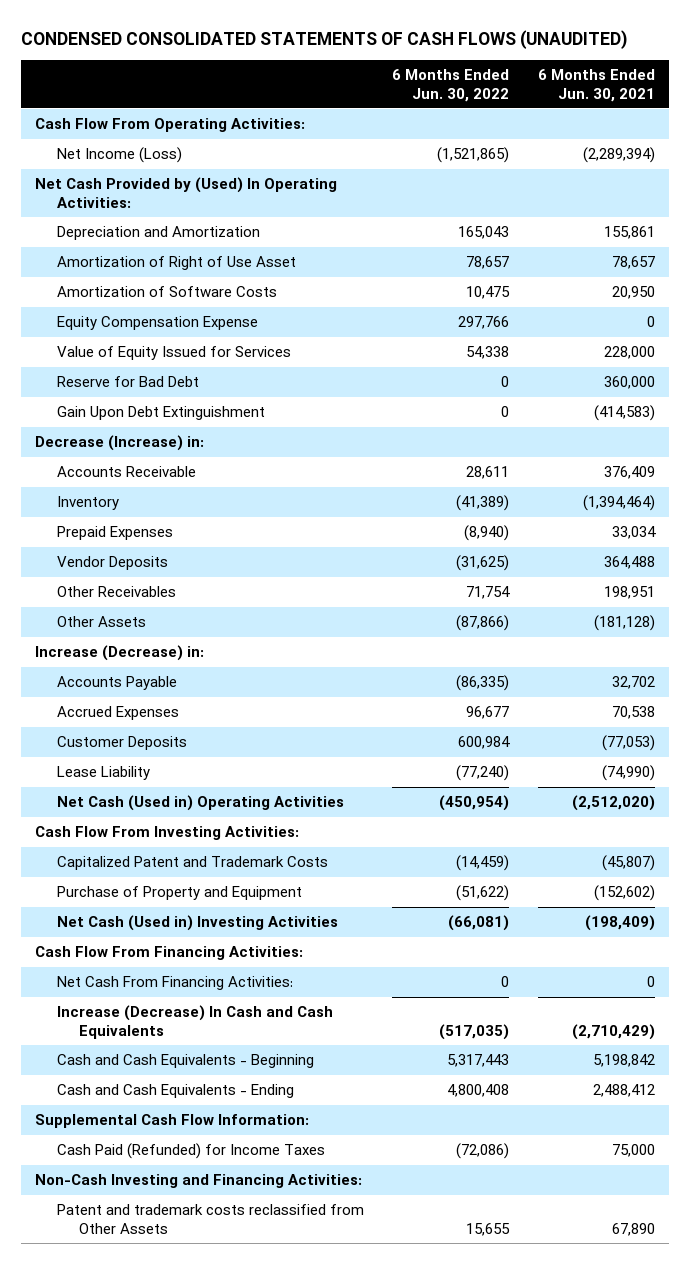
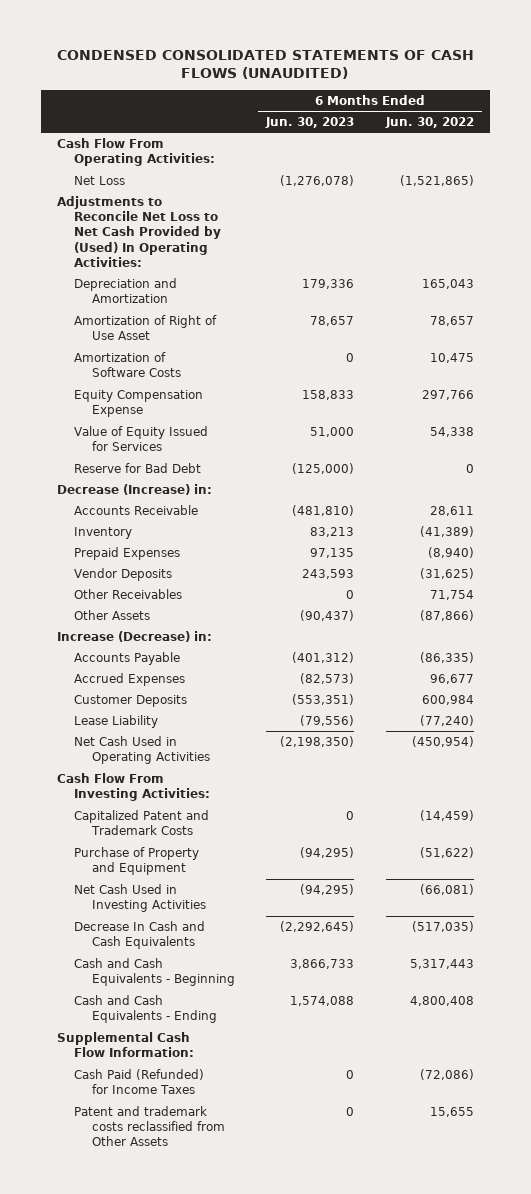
- | 6 Months Ended Jun. 30, 2022 | 6 Months Ended Jun. 30, 2021
+ | 6 Months Ended Jun. 30, 2023 | 6 Months Ended Jun. 30, 2022
- Net Income (Loss) | (1,521,865) | (2,289,394)
- Net Cash Provided by (Used) In Operating Activities:
+ Net Loss | (1,276,078) | (1,521,865)
+ Adjustments to Reconcile Net Loss to Net Cash Provided by (Used) In Operating Activities:
- Gain Upon Debt Extinguishment | 0 | (414,583)
- Net Cash (Used in) Operating Activities | (450,954) | (2,512,020)
+ Net Cash Used in Operating Activities | (2,198,350) | (450,954)
- Net Cash (Used in) Investing Activities | (66,081) | (198,409)
- Cash Flow From Financing Activities:
- Net Cash From Financing Activities: | 0 | 0
- Increase (Decrease) In Cash and Cash Equivalents | (517,035) | (2,710,429)
+ Net Cash Used in Investing Activities | (94,295) | (66,081)
+ Decrease In Cash and Cash Equivalents | (2,292,645) | (517,035)
- Non-Cash Investing and Financing Activities:

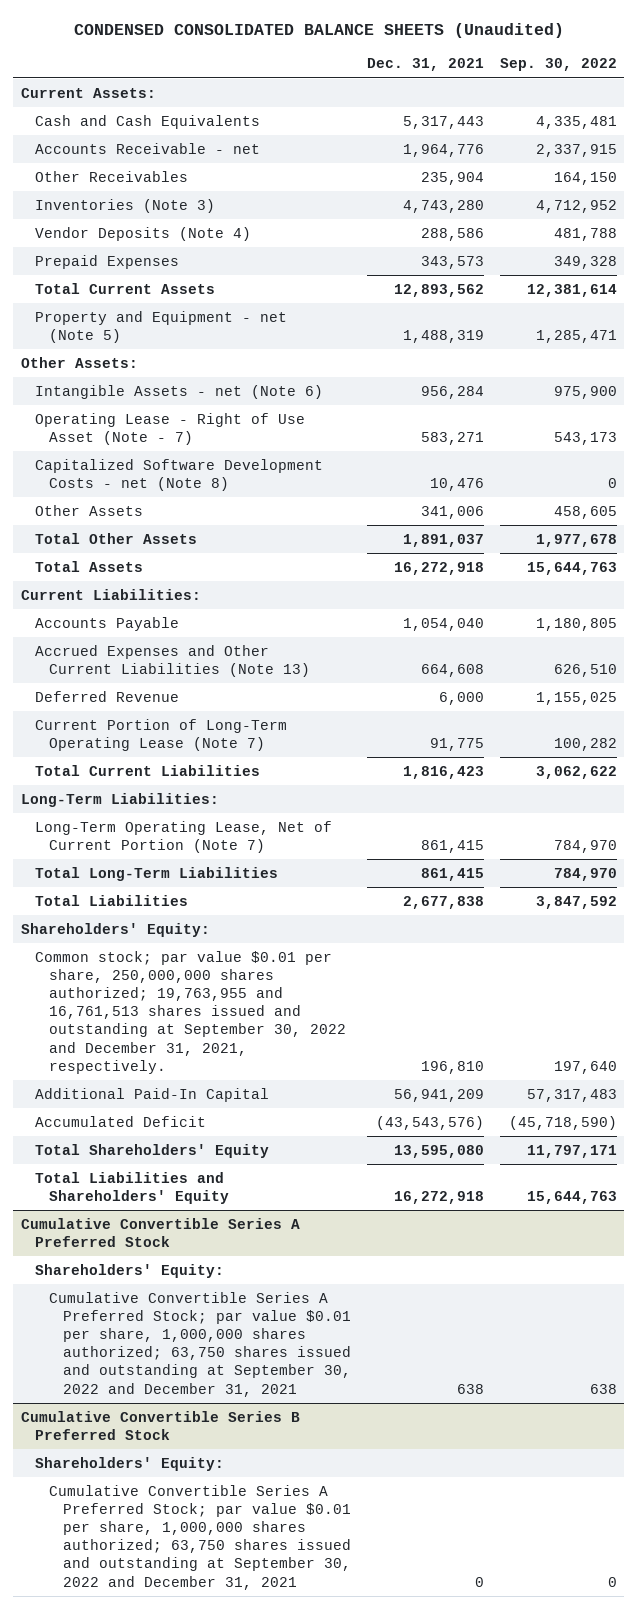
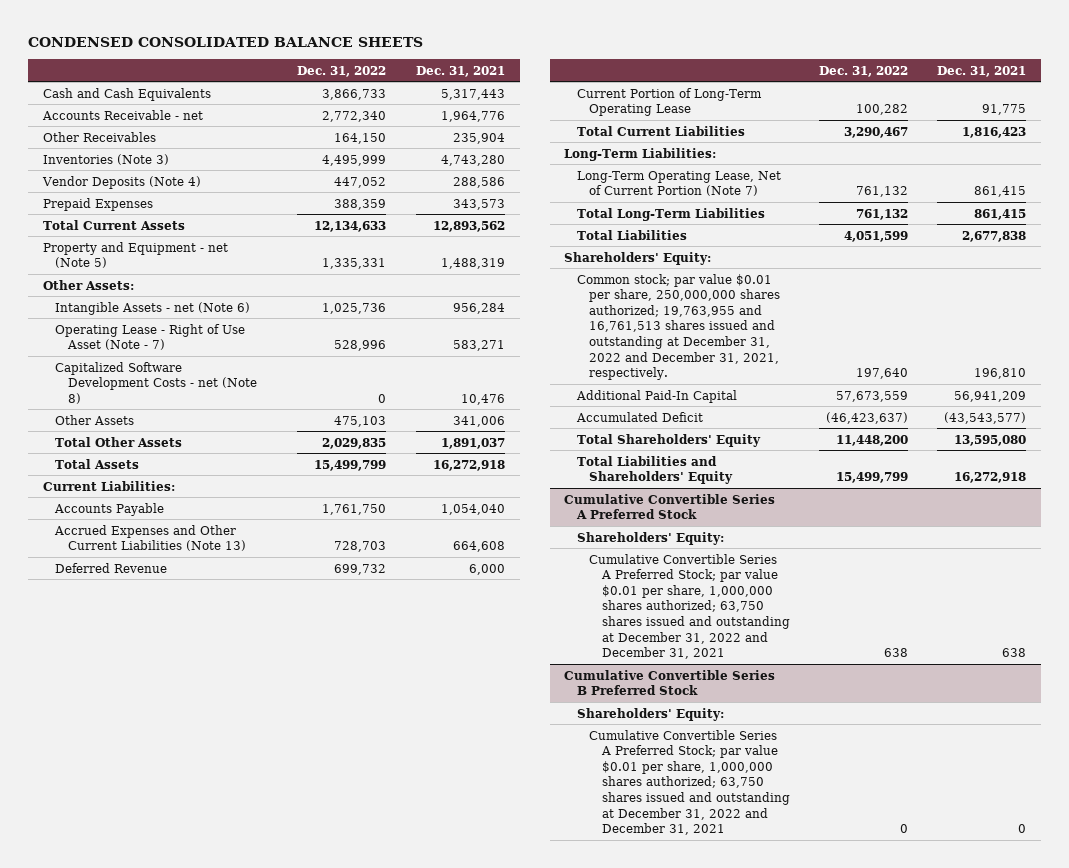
- CONDENSED CONSOLIDATED BALANCE SHEETS (Unaudited)
+ CONDENSED CONSOLIDATED BALANCE SHEETS
- | Dec. 31, 2021 | Sep. 30, 2022
+ | Dec. 31, 2022 | Dec. 31, 2021
- Current Assets:
- Current Portion of Long-Term Operating Lease (Note 7) | 91,775 | 100,282
+ Current Portion of Long-Term Operating Lease | 100,282 | 91,775
- Common stock; par value $0.01 per share, 250,000,000 shares authorized; 19,763,955 and 16,761,513 shares issued and outstanding at September 30, 2022 and December 31, 2021, respectively. | 196,810 | 197,640
+ Common stock; par value $0.01 per share, 250,000,000 shares authorized; 19,763,955 and 16,761,513 shares issued and outstanding at December 31, 2022 and December 31, 2021, respectively. | 197,640 | 196,810
- Accumulated Deficit | (43,543,576) | (45,718,590)
+ Accumulated Deficit | (46,423,637) | (43,543,577)
@ Cumulative Convertible Series A Preferred Stock
- Cumulative Convertible Series A Preferred Stock; par value $0.01 per share, 1,000,000 shares authorized; 63,750 shares issued and outstanding at September 30, 2022 and December 31, 2021 | 638 | 638
+ Cumulative Convertible Series A Preferred Stock; par value $0.01 per share, 1,000,000 shares authorized; 63,750 shares issued and outstanding at December 31, 2022 and December 31, 2021 | 638 | 638
@ Cumulative Convertible Series B Preferred Stock
- Cumulative Convertible Series A Preferred Stock; par value $0.01 per share, 1,000,000 shares authorized; 63,750 shares issued and outstanding at September 30, 2022 and December 31, 2021 | 0 | 0
+ Cumulative Convertible Series A Preferred Stock; par value $0.01 per share, 1,000,000 shares authorized; 63,750 shares issued and outstanding at December 31, 2022 and December 31, 2021 | 0 | 0

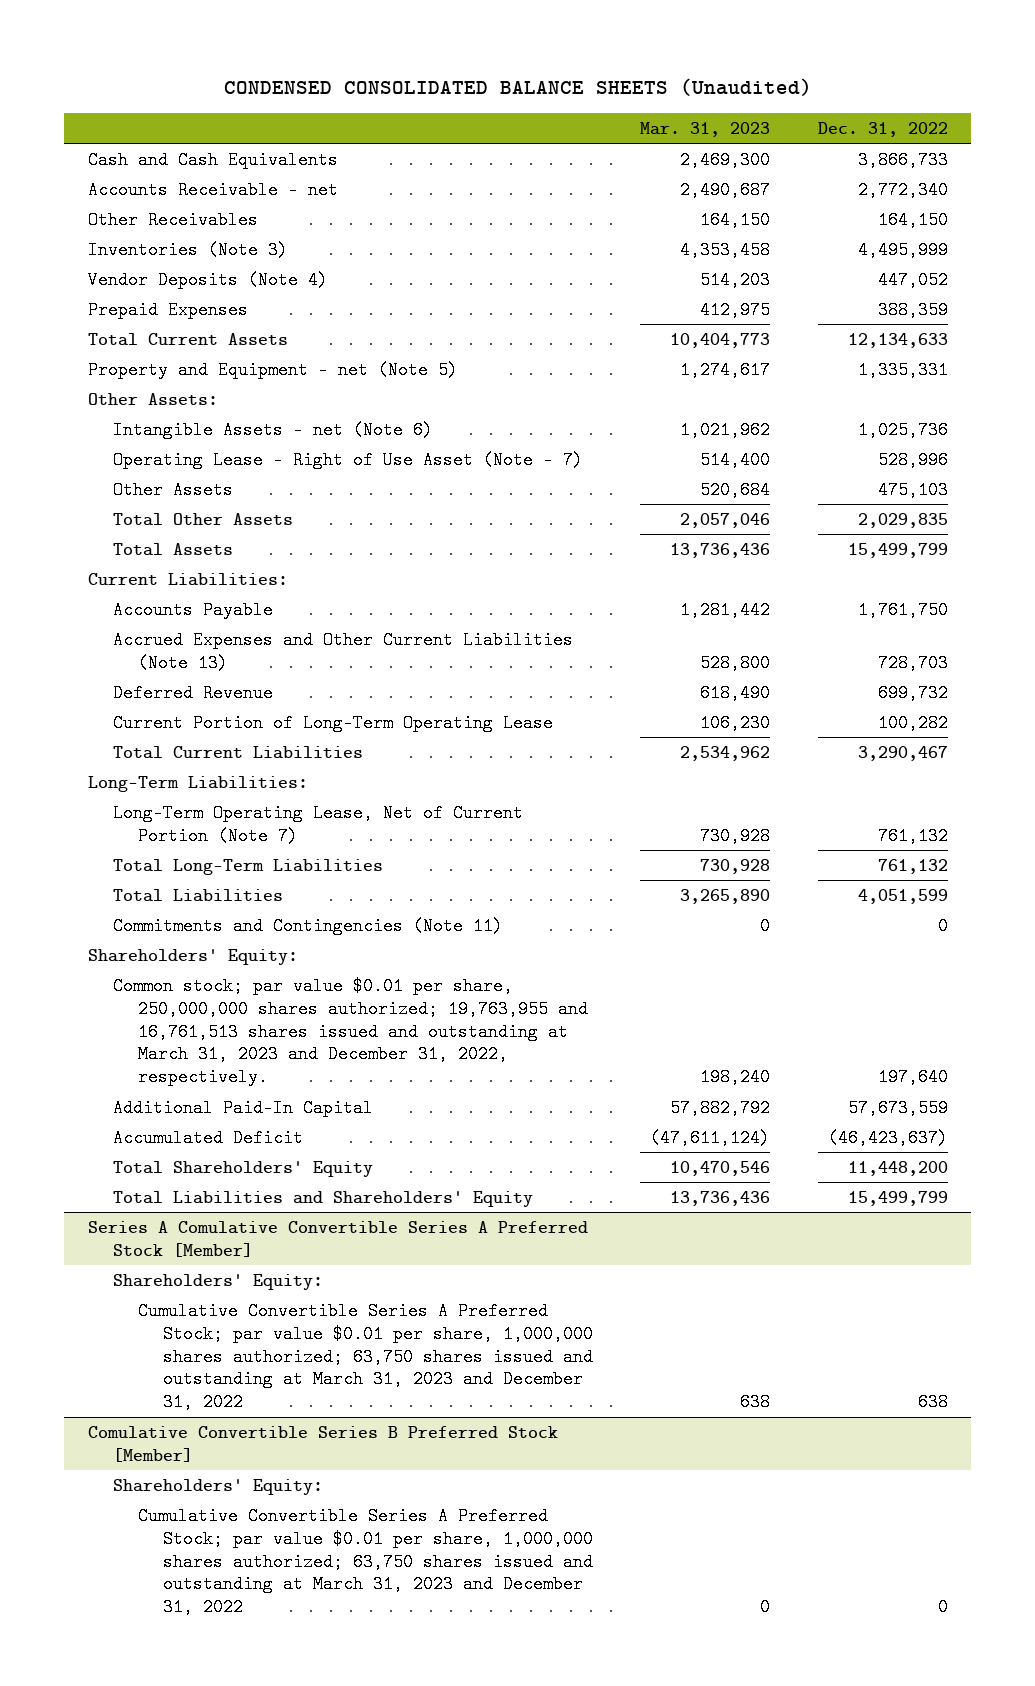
- CONDENSED CONSOLIDATED BALANCE SHEETS
+ CONDENSED CONSOLIDATED BALANCE SHEETS (Unaudited)
- | Dec. 31, 2022 | Dec. 31, 2021
+ | Mar. 31, 2023 | Dec. 31, 2022
- Capitalized Software Development Costs - net (Note 8) | 0 | 10,476
+ Commitments and Contingencies (Note 11) | 0 | 0
- Common stock; par value $0.01 per share, 250,000,000 shares authorized; 19,763,955 and 16,761,513 shares issued and outstanding at December 31, 2022 and December 31, 2021, respectively. | 197,640 | 196,810
+ Common stock; par value $0.01 per share, 250,000,000 shares authorized; 19,763,955 and 16,761,513 shares issued and outstanding at March 31, 2023 and December 31, 2022, respectively. | 198,240 | 197,640
- Cumulative Convertible Series A Preferred Stock
+ Series A Comulative Convertible Series A Preferred Stock [Member]
- Cumulative Convertible Series A Preferred Stock; par value $0.01 per share, 1,000,000 shares authorized; 63,750 shares issued and outstanding at December 31, 2022 and December 31, 2021 | 638 | 638
- Cumulative Convertible Series B Preferred Stock
+ Cumulative Convertible Series A Preferred Stock; par value $0.01 per share, 1,000,000 shares authorized; 63,750 shares issued and outstanding at March 31, 2023 and December 31, 2022 | 638 | 638
+ Comulative Convertible Series B Preferred Stock [Member]
- Cumulative Convertible Series A Preferred Stock; par value $0.01 per share, 1,000,000 shares authorized; 63,750 shares issued and outstanding at December 31, 2022 and December 31, 2021 | 0 | 0
+ Cumulative Convertible Series A Preferred Stock; par value $0.01 per share, 1,000,000 shares authorized; 63,750 shares issued and outstanding at March 31, 2023 and December 31, 2022 | 0 | 0

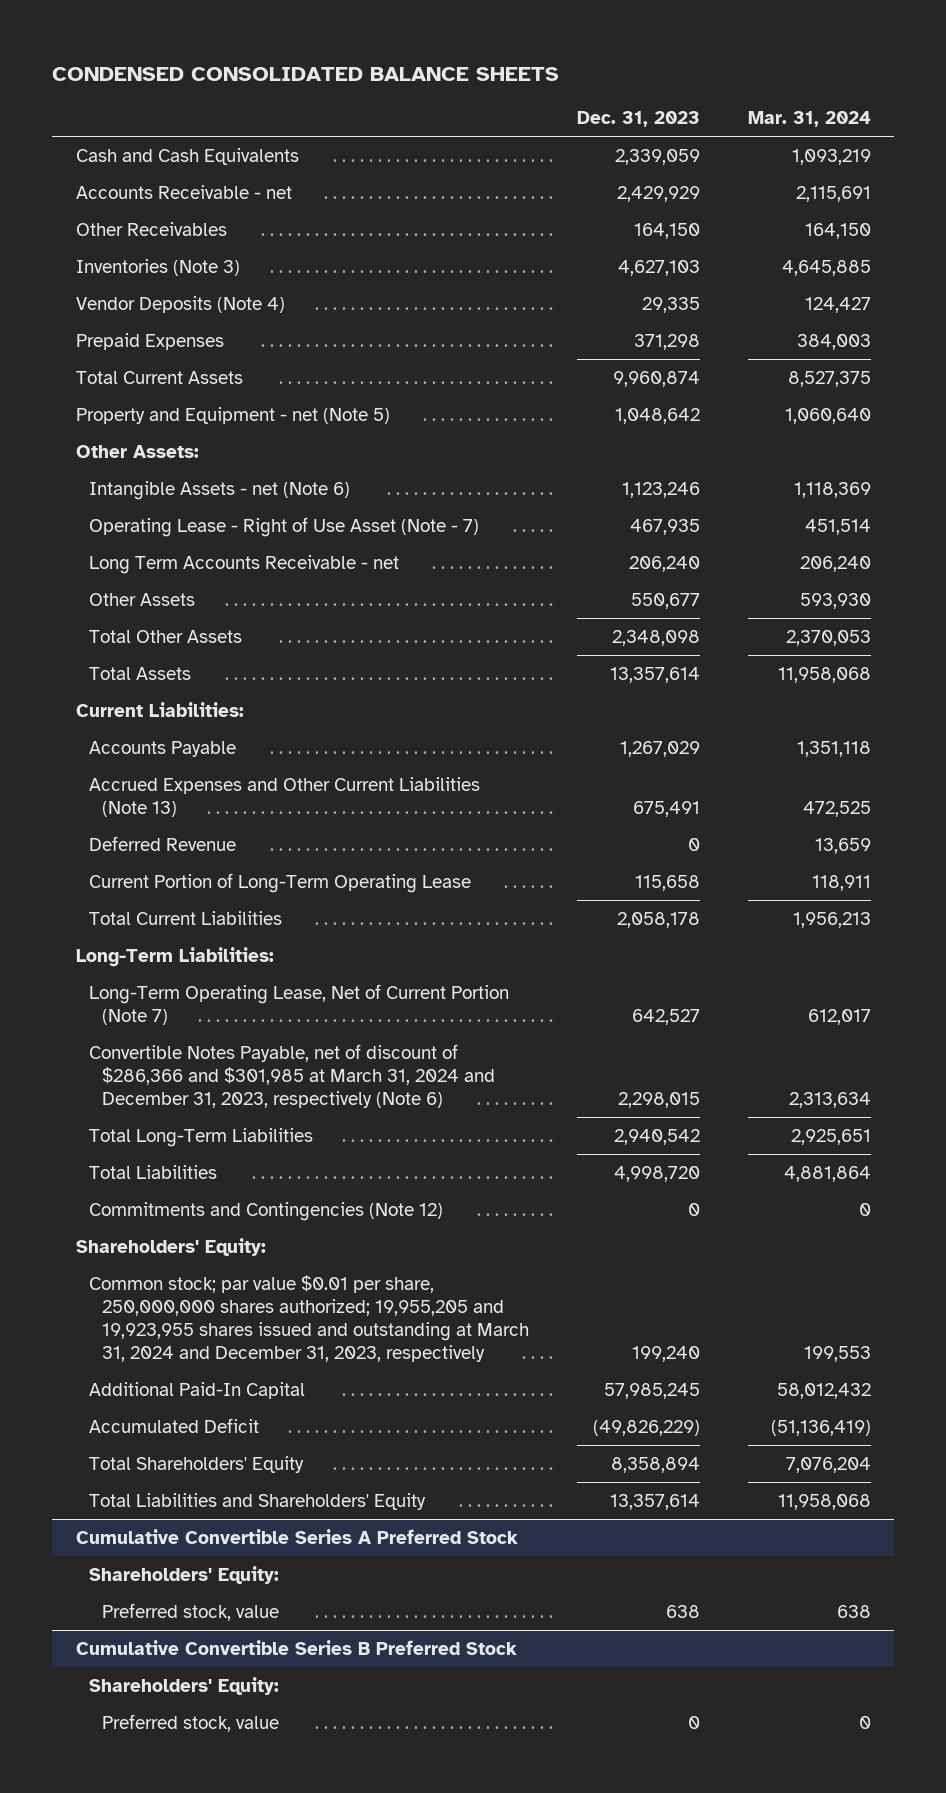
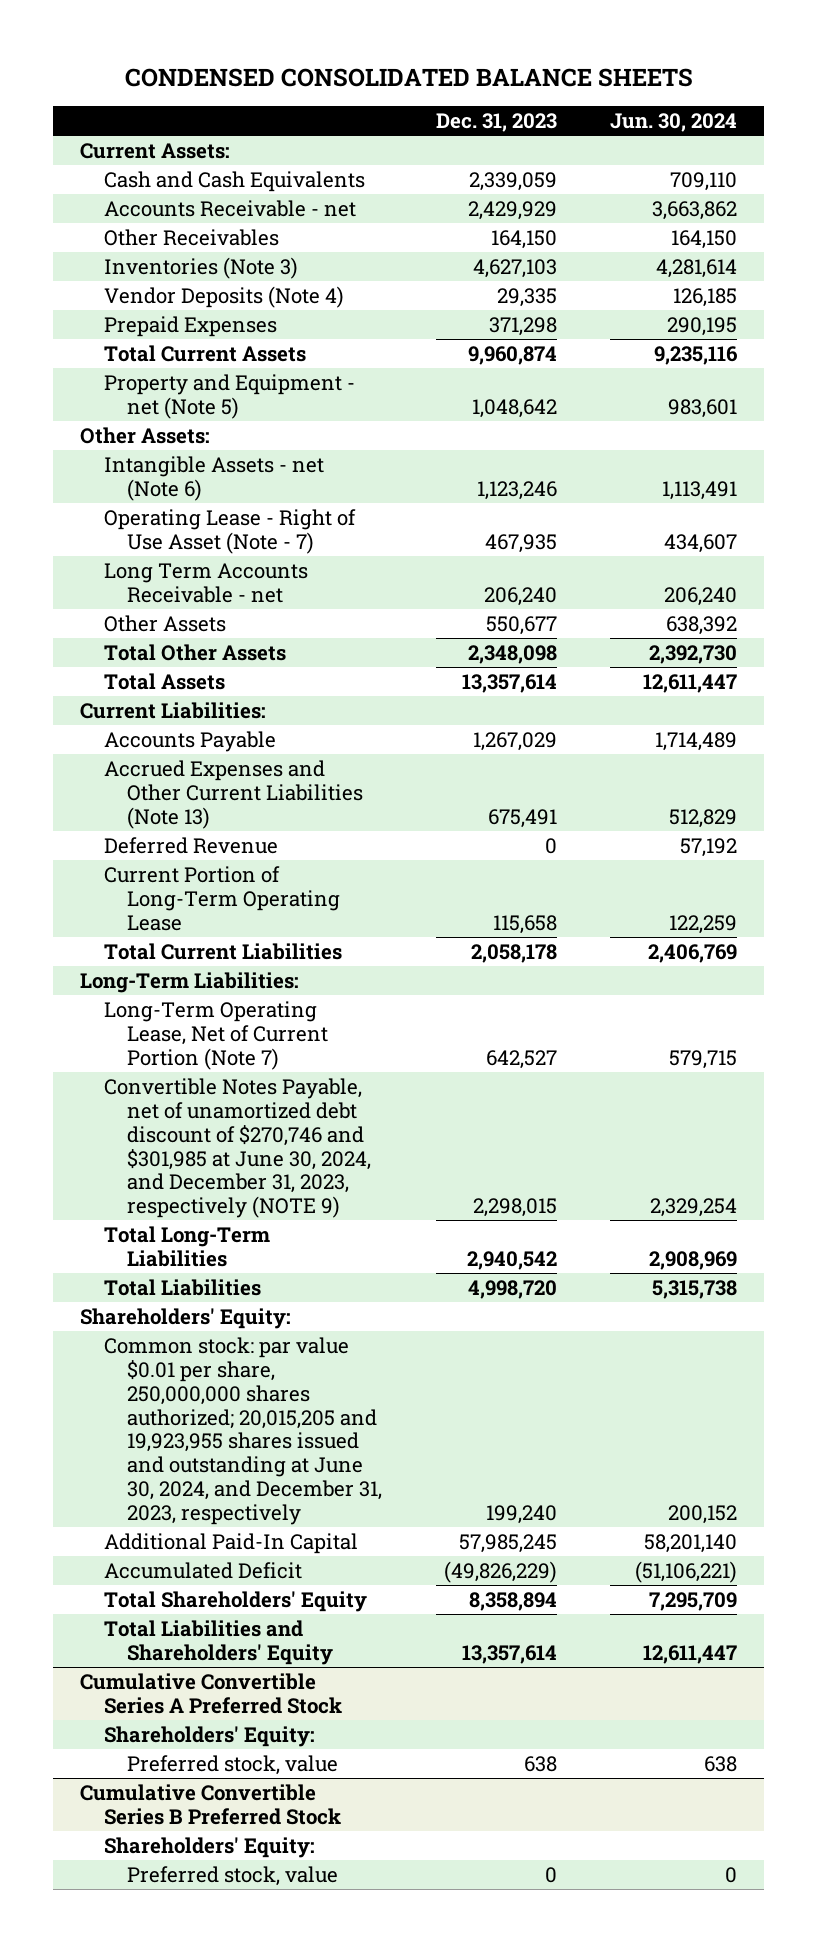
- | Dec. 31, 2023 | Mar. 31, 2024
+ | Dec. 31, 2023 | Jun. 30, 2024
+ Current Assets:
- Convertible Notes Payable, net of discount of $286,366 and $301,985 at March 31, 2024 and December 31, 2023, respectively (Note 6) | 2,298,015 | 2,313,634
+ Convertible Notes Payable, net of unamortized debt discount of $270,746 and $301,985 at June 30, 2024, and December 31, 2023, respectively (NOTE 9) | 2,298,015 | 2,329,254
- Commitments and Contingencies (Note 12) | 0 | 0
- Common stock; par value $0.01 per share, 250,000,000 shares authorized; 19,955,205 and 19,923,955 shares issued and outstanding at March 31, 2024 and December 31, 2023, respectively | 199,240 | 199,553
+ Common stock: par value $0.01 per share, 250,000,000 shares authorized; 20,015,205 and 19,923,955 shares issued and outstanding at June 30, 2024, and December 31, 2023, respectively | 199,240 | 200,152

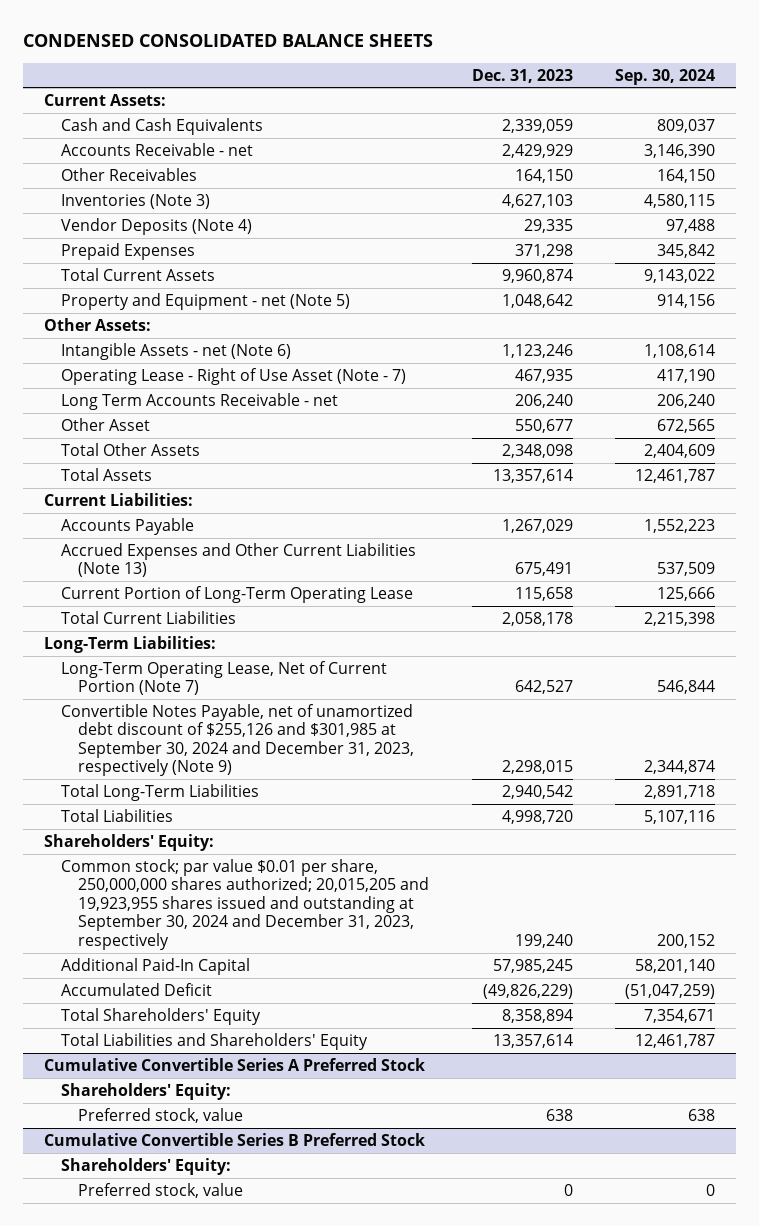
- | Dec. 31, 2023 | Jun. 30, 2024
+ | Dec. 31, 2023 | Sep. 30, 2024
- Other Assets | 550,677 | 638,392
+ Other Asset | 550,677 | 672,565
- Deferred Revenue | 0 | 57,192
- Convertible Notes Payable, net of unamortized debt discount of $270,746 and $301,985 at June 30, 2024, and December 31, 2023, respectively (NOTE 9) | 2,298,015 | 2,329,254
+ Convertible Notes Payable, net of unamortized debt discount of $255,126 and $301,985 at September 30, 2024 and December 31, 2023, respectively (Note 9) | 2,298,015 | 2,344,874
- Common stock: par value $0.01 per share, 250,000,000 shares authorized; 20,015,205 and 19,923,955 shares issued and outstanding at June 30, 2024, and December 31, 2023, respectively | 199,240 | 200,152
+ Common stock; par value $0.01 per share, 250,000,000 shares authorized; 20,015,205 and 19,923,955 shares issued and outstanding at September 30, 2024 and December 31, 2023, respectively | 199,240 | 200,152

